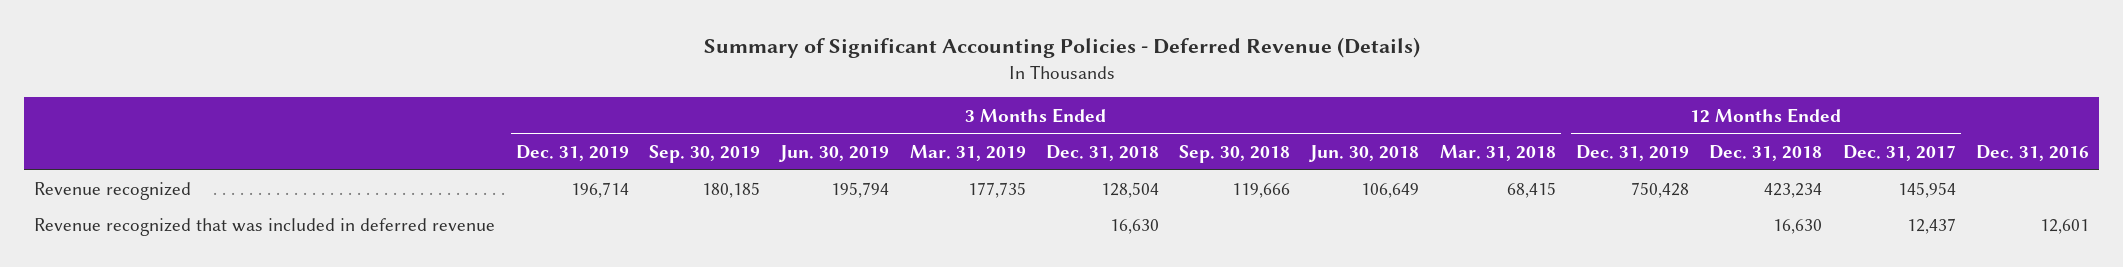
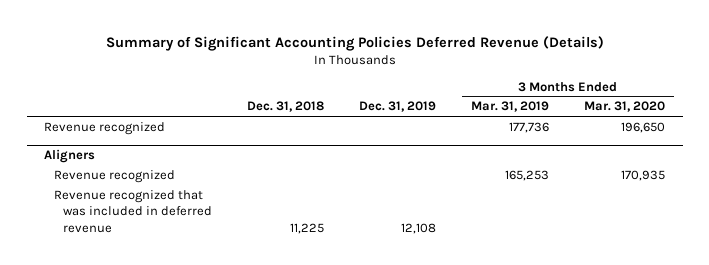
- Summary of Significant Accounting Policies - Deferred Revenue (Details)
+ Summary of Significant Accounting Policies Deferred Revenue (Details)
- | 3 Months Ended Dec. 31, 2019 | 3 Months Ended Sep. 30, 2019 | 3 Months Ended Jun. 30, 2019 | 3 Months Ended Mar. 31, 2019 | 3 Months Ended Dec. 31, 2018 | 3 Months Ended Sep. 30, 2018 | 3 Months Ended Jun. 30, 2018 | 3 Months Ended Mar. 31, 2018 | 12 Months Ended Dec. 31, 2019 | 12 Months Ended Dec. 31, 2018 | 12 Months Ended Dec. 31, 2017 | Dec. 31, 2016
+ | Dec. 31, 2018 | Dec. 31, 2019 | 3 Months Ended Mar. 31, 2019 | 3 Months Ended Mar. 31, 2020
- Revenue recognized | 196,714 | 180,185 | 195,794 | 177,735 | 128,504 | 119,666 | 106,649 | 68,415 | 750,428 | 423,234 | 145,954 |
- Revenue recognized that was included in deferred revenue | | | | | 16,630 | | | | | 16,630 | 12,437 | 12,601
+ Revenue recognized | | | 177,736 | 196,650
+ Aligners
+ Revenue recognized | | | 165,253 | 170,935
+ Revenue recognized that was included in deferred revenue | 11,225 | 12,108 | |

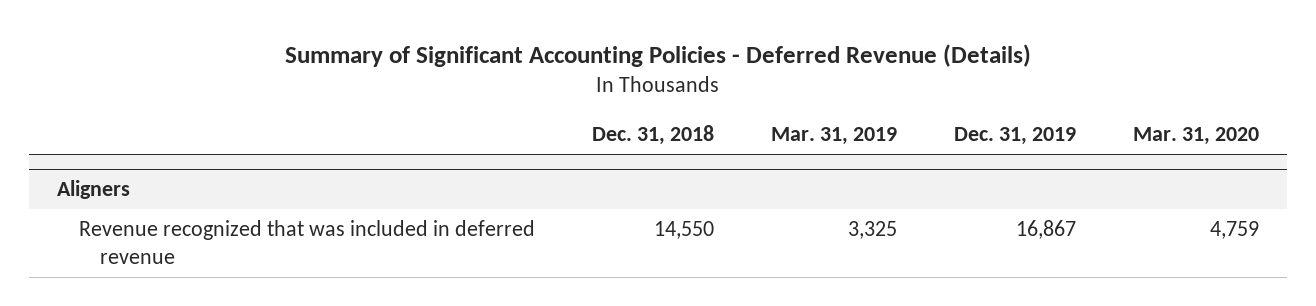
- Summary of Significant Accounting Policies Deferred Revenue (Details)
+ Summary of Significant Accounting Policies - Deferred Revenue (Details)
- | Dec. 31, 2018 | Dec. 31, 2019 | 3 Months Ended Mar. 31, 2019 | 3 Months Ended Mar. 31, 2020
+ | Dec. 31, 2018 | Mar. 31, 2019 | Dec. 31, 2019 | Mar. 31, 2020
- Revenue recognized | | | 177,736 | 196,650
@ Aligners
- Revenue recognized | | | 165,253 | 170,935
- Revenue recognized that was included in deferred revenue | 11,225 | 12,108 | |
+ Revenue recognized that was included in deferred revenue | 14,550 | 3,325 | 16,867 | 4,759

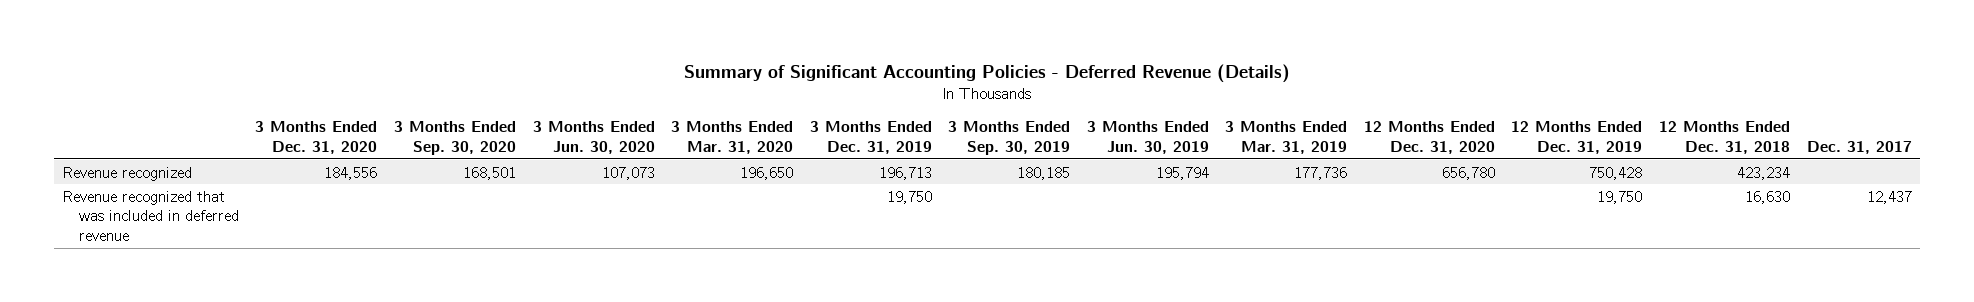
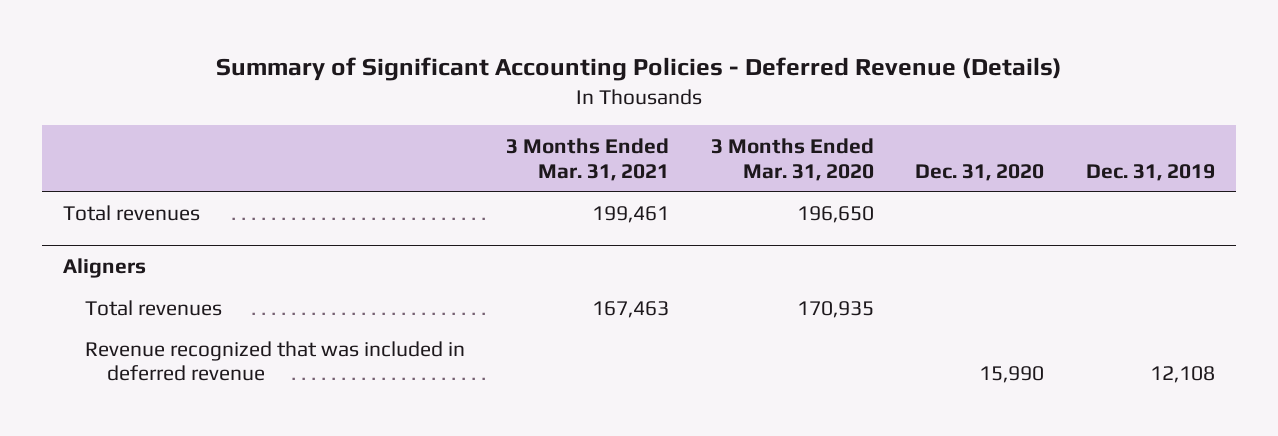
- | 3 Months Ended Dec. 31, 2020 | 3 Months Ended Sep. 30, 2020 | 3 Months Ended Jun. 30, 2020 | 3 Months Ended Mar. 31, 2020 | 3 Months Ended Dec. 31, 2019 | 3 Months Ended Sep. 30, 2019 | 3 Months Ended Jun. 30, 2019 | 3 Months Ended Mar. 31, 2019 | 12 Months Ended Dec. 31, 2020 | 12 Months Ended Dec. 31, 2019 | 12 Months Ended Dec. 31, 2018 | Dec. 31, 2017
+ | 3 Months Ended Mar. 31, 2021 | 3 Months Ended Mar. 31, 2020 | Dec. 31, 2020 | Dec. 31, 2019
- Revenue recognized | 184,556 | 168,501 | 107,073 | 196,650 | 196,713 | 180,185 | 195,794 | 177,736 | 656,780 | 750,428 | 423,234 |
- Revenue recognized that was included in deferred revenue | | | | | 19,750 | | | | | 19,750 | 16,630 | 12,437
+ Total revenues | 199,461 | 196,650 | |
+ Aligners
+ Total revenues | 167,463 | 170,935 | |
+ Revenue recognized that was included in deferred revenue | | | 15,990 | 12,108

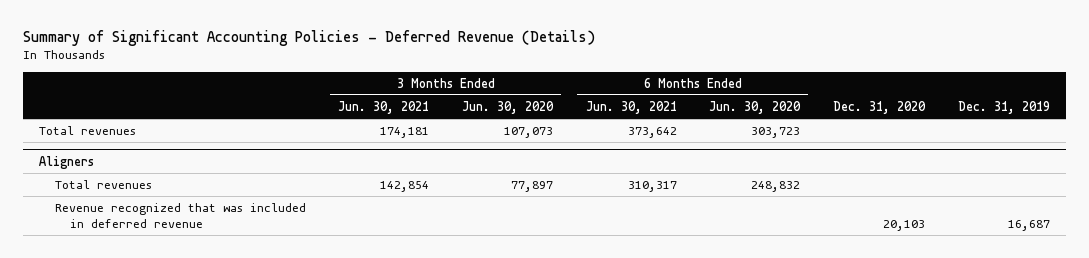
- | 3 Months Ended Mar. 31, 2021 | 3 Months Ended Mar. 31, 2020 | Dec. 31, 2020 | Dec. 31, 2019
+ | 3 Months Ended Jun. 30, 2021 | 3 Months Ended Jun. 30, 2020 | 6 Months Ended Jun. 30, 2021 | 6 Months Ended Jun. 30, 2020 | Dec. 31, 2020 | Dec. 31, 2019
@ Aligners
- Revenue recognized that was included in deferred revenue | | | 15,990 | 12,108
+ Revenue recognized that was included in deferred revenue | | | | | 20,103 | 16,687

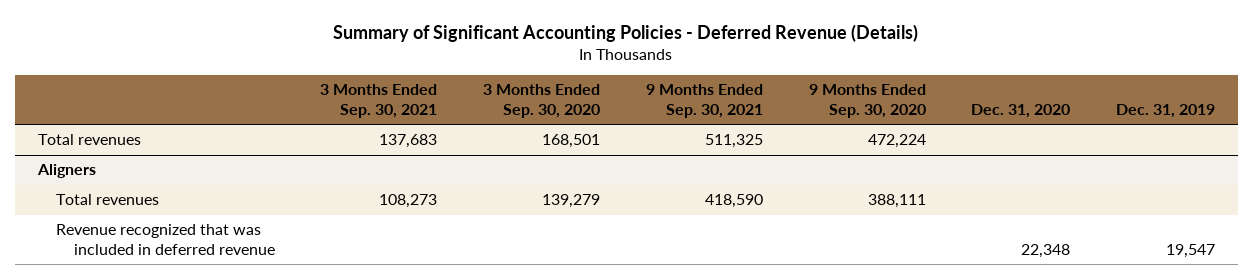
- | 3 Months Ended Jun. 30, 2021 | 3 Months Ended Jun. 30, 2020 | 6 Months Ended Jun. 30, 2021 | 6 Months Ended Jun. 30, 2020 | Dec. 31, 2020 | Dec. 31, 2019
+ | 3 Months Ended Sep. 30, 2021 | 3 Months Ended Sep. 30, 2020 | 9 Months Ended Sep. 30, 2021 | 9 Months Ended Sep. 30, 2020 | Dec. 31, 2020 | Dec. 31, 2019
@ Aligners
- Revenue recognized that was included in deferred revenue | | | | | 20,103 | 16,687
+ Revenue recognized that was included in deferred revenue | | | | | 22,348 | 19,547

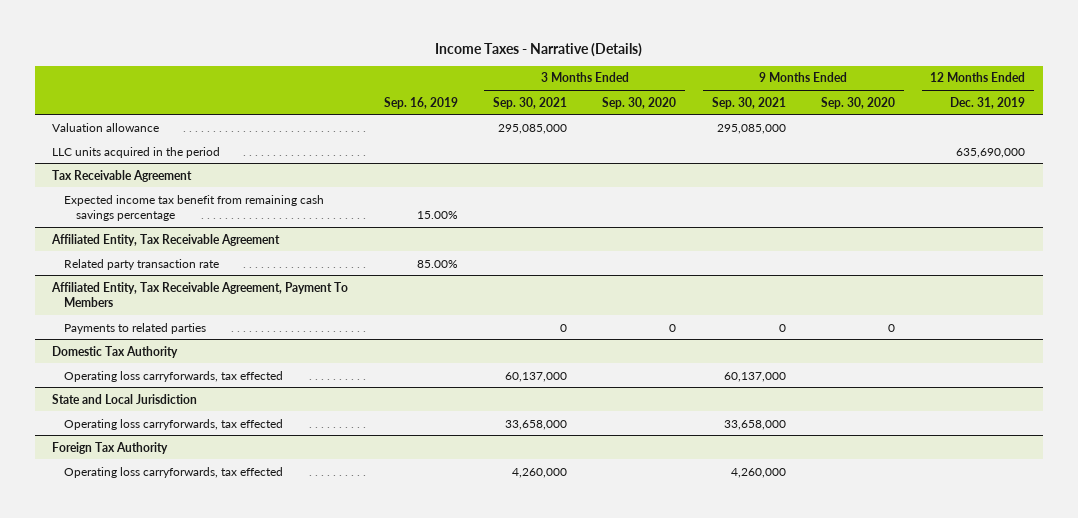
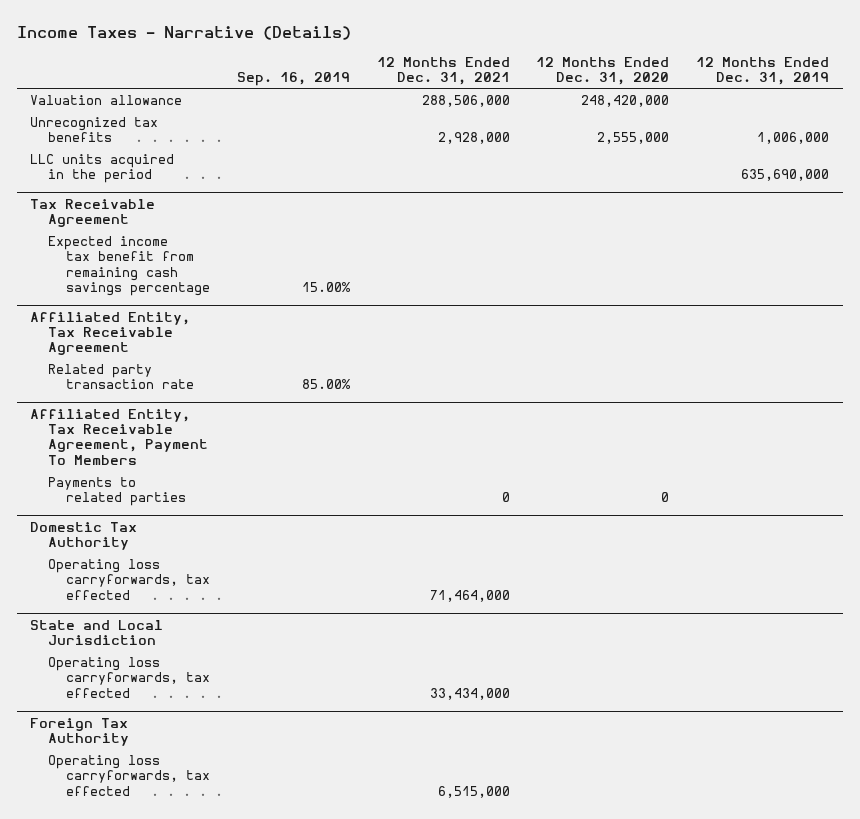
- | Sep. 16, 2019 | 3 Months Ended Sep. 30, 2021 | 3 Months Ended Sep. 30, 2020 | 9 Months Ended Sep. 30, 2021 | 9 Months Ended Sep. 30, 2020 | 12 Months Ended Dec. 31, 2019
+ | Sep. 16, 2019 | 12 Months Ended Dec. 31, 2021 | 12 Months Ended Dec. 31, 2020 | 12 Months Ended Dec. 31, 2019
+ Unrecognized tax benefits | | 2,928,000 | 2,555,000 | 1,006,000

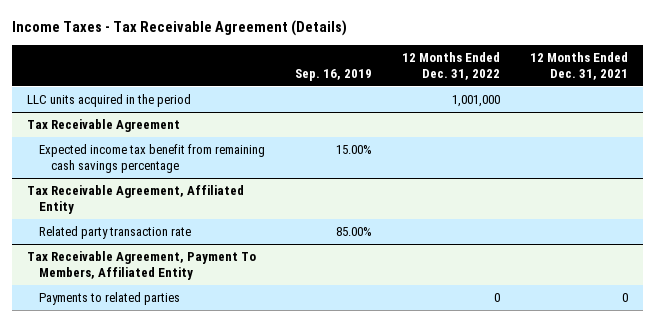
- Income Taxes - Narrative (Details)
+ Income Taxes - Tax Receivable Agreement (Details)
- | Sep. 16, 2019 | 12 Months Ended Dec. 31, 2021 | 12 Months Ended Dec. 31, 2020 | 12 Months Ended Dec. 31, 2019
+ | Sep. 16, 2019 | 12 Months Ended Dec. 31, 2022 | 12 Months Ended Dec. 31, 2021
- Valuation allowance | | 288,506,000 | 248,420,000 |
- Unrecognized tax benefits | | 2,928,000 | 2,555,000 | 1,006,000
- Affiliated Entity, Tax Receivable Agreement
+ Tax Receivable Agreement, Affiliated Entity
- Affiliated Entity, Tax Receivable Agreement, Payment To Members
+ Tax Receivable Agreement, Payment To Members, Affiliated Entity
- Domestic Tax Authority
- Operating loss carryforwards, tax effected | | 71,464,000 | |
- State and Local Jurisdiction
- Operating loss carryforwards, tax effected | | 33,434,000 | |
- Foreign Tax Authority
- Operating loss carryforwards, tax effected | | 6,515,000 | |

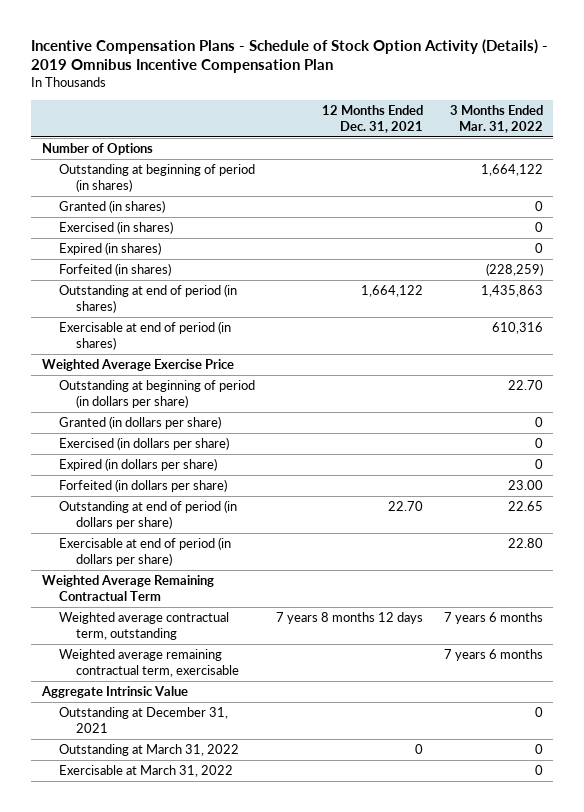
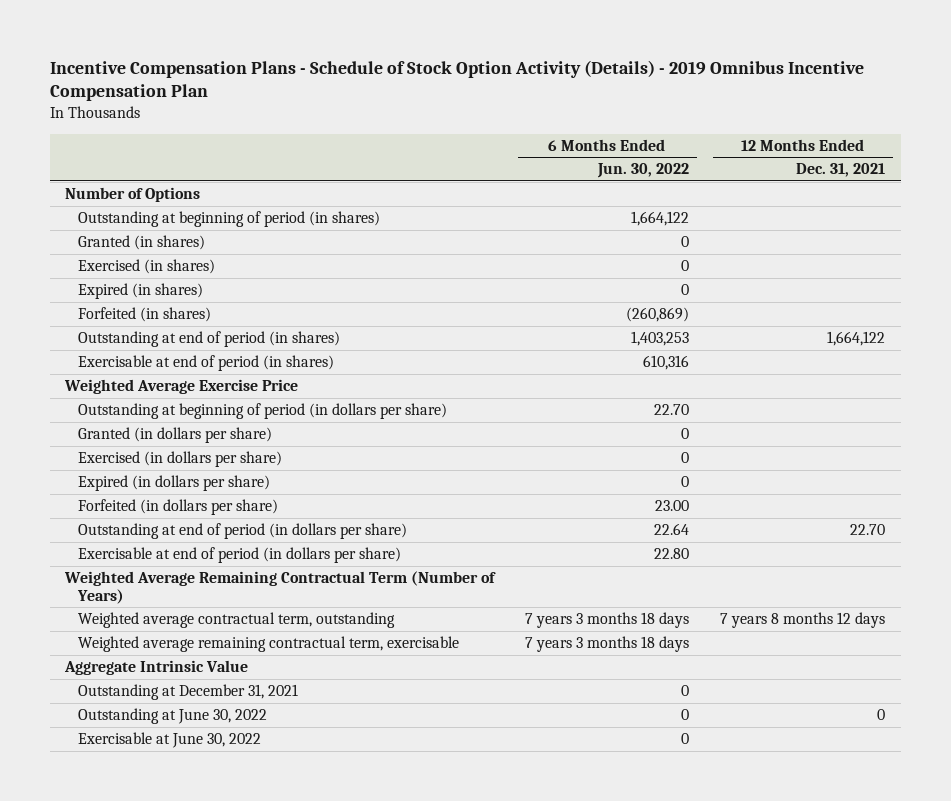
- | 12 Months Ended Dec. 31, 2021 | 3 Months Ended Mar. 31, 2022
+ | 6 Months Ended Jun. 30, 2022 | 12 Months Ended Dec. 31, 2021
- Weighted Average Remaining Contractual Term
+ Weighted Average Remaining Contractual Term (Number of Years)
- Outstanding at March 31, 2022 | 0 | 0
- Exercisable at March 31, 2022 | | 0
+ Outstanding at June 30, 2022 | 0 | 0
+ Exercisable at June 30, 2022 | 0 |

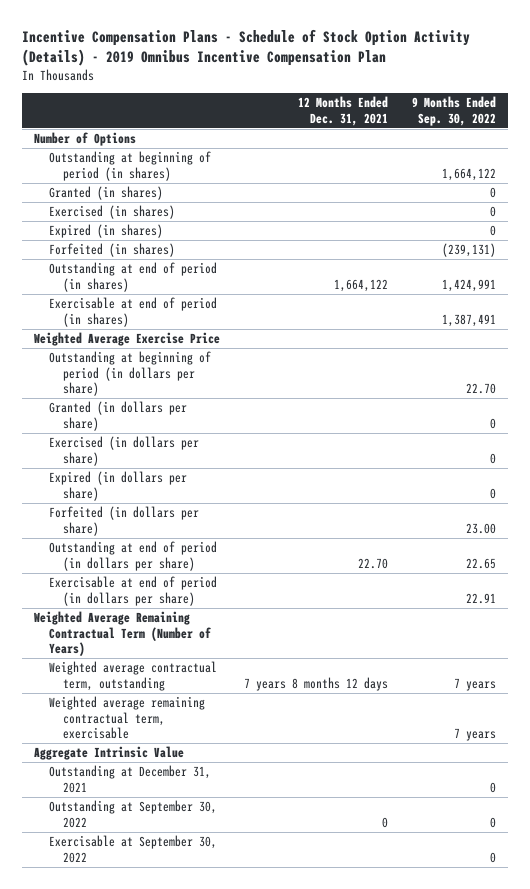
- | 6 Months Ended Jun. 30, 2022 | 12 Months Ended Dec. 31, 2021
+ | 12 Months Ended Dec. 31, 2021 | 9 Months Ended Sep. 30, 2022
- Outstanding at June 30, 2022 | 0 | 0
- Exercisable at June 30, 2022 | 0 |
+ Outstanding at September 30, 2022 | 0 | 0
+ Exercisable at September 30, 2022 | | 0

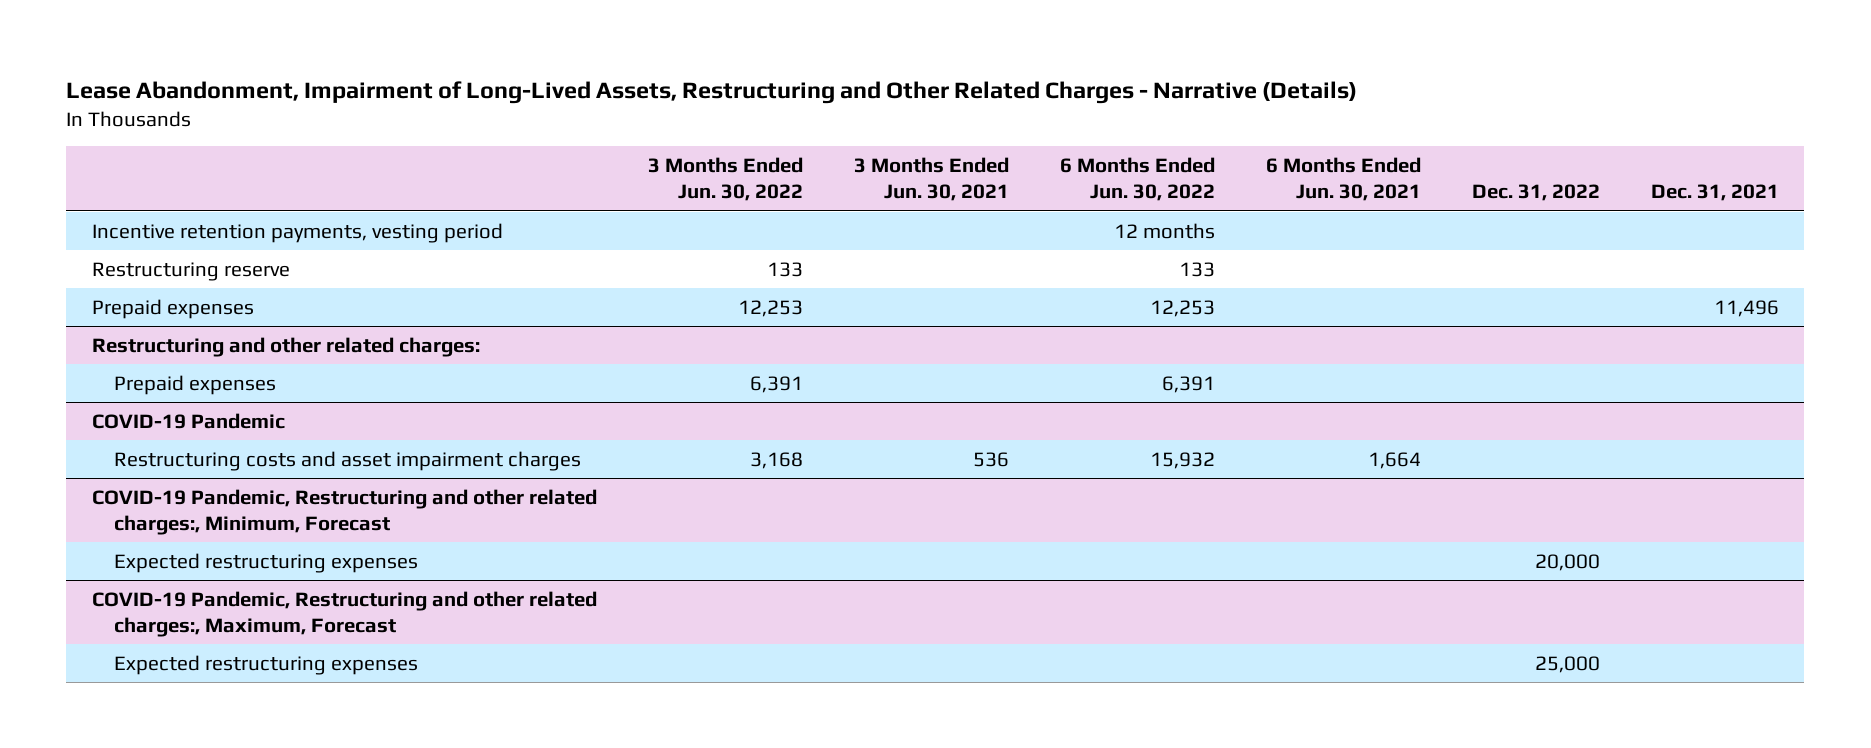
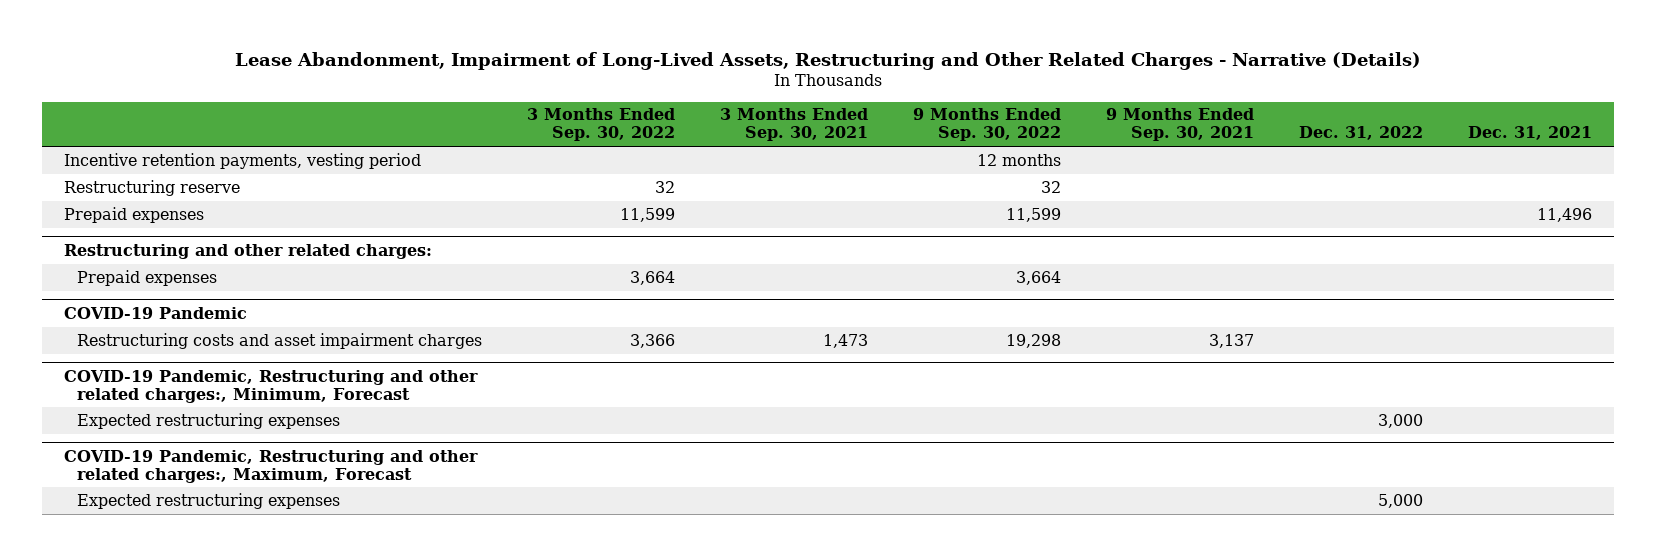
- | 3 Months Ended Jun. 30, 2022 | 3 Months Ended Jun. 30, 2021 | 6 Months Ended Jun. 30, 2022 | 6 Months Ended Jun. 30, 2021 | Dec. 31, 2022 | Dec. 31, 2021
+ | 3 Months Ended Sep. 30, 2022 | 3 Months Ended Sep. 30, 2021 | 9 Months Ended Sep. 30, 2022 | 9 Months Ended Sep. 30, 2021 | Dec. 31, 2022 | Dec. 31, 2021
@ COVID-19 Pandemic, Restructuring and other related charges:, Minimum, Forecast
- Expected restructuring expenses | | | | | 20,000 |
+ Expected restructuring expenses | | | | | 3,000 |
@ COVID-19 Pandemic, Restructuring and other related charges:, Maximum, Forecast
- Expected restructuring expenses | | | | | 25,000 |
+ Expected restructuring expenses | | | | | 5,000 |

